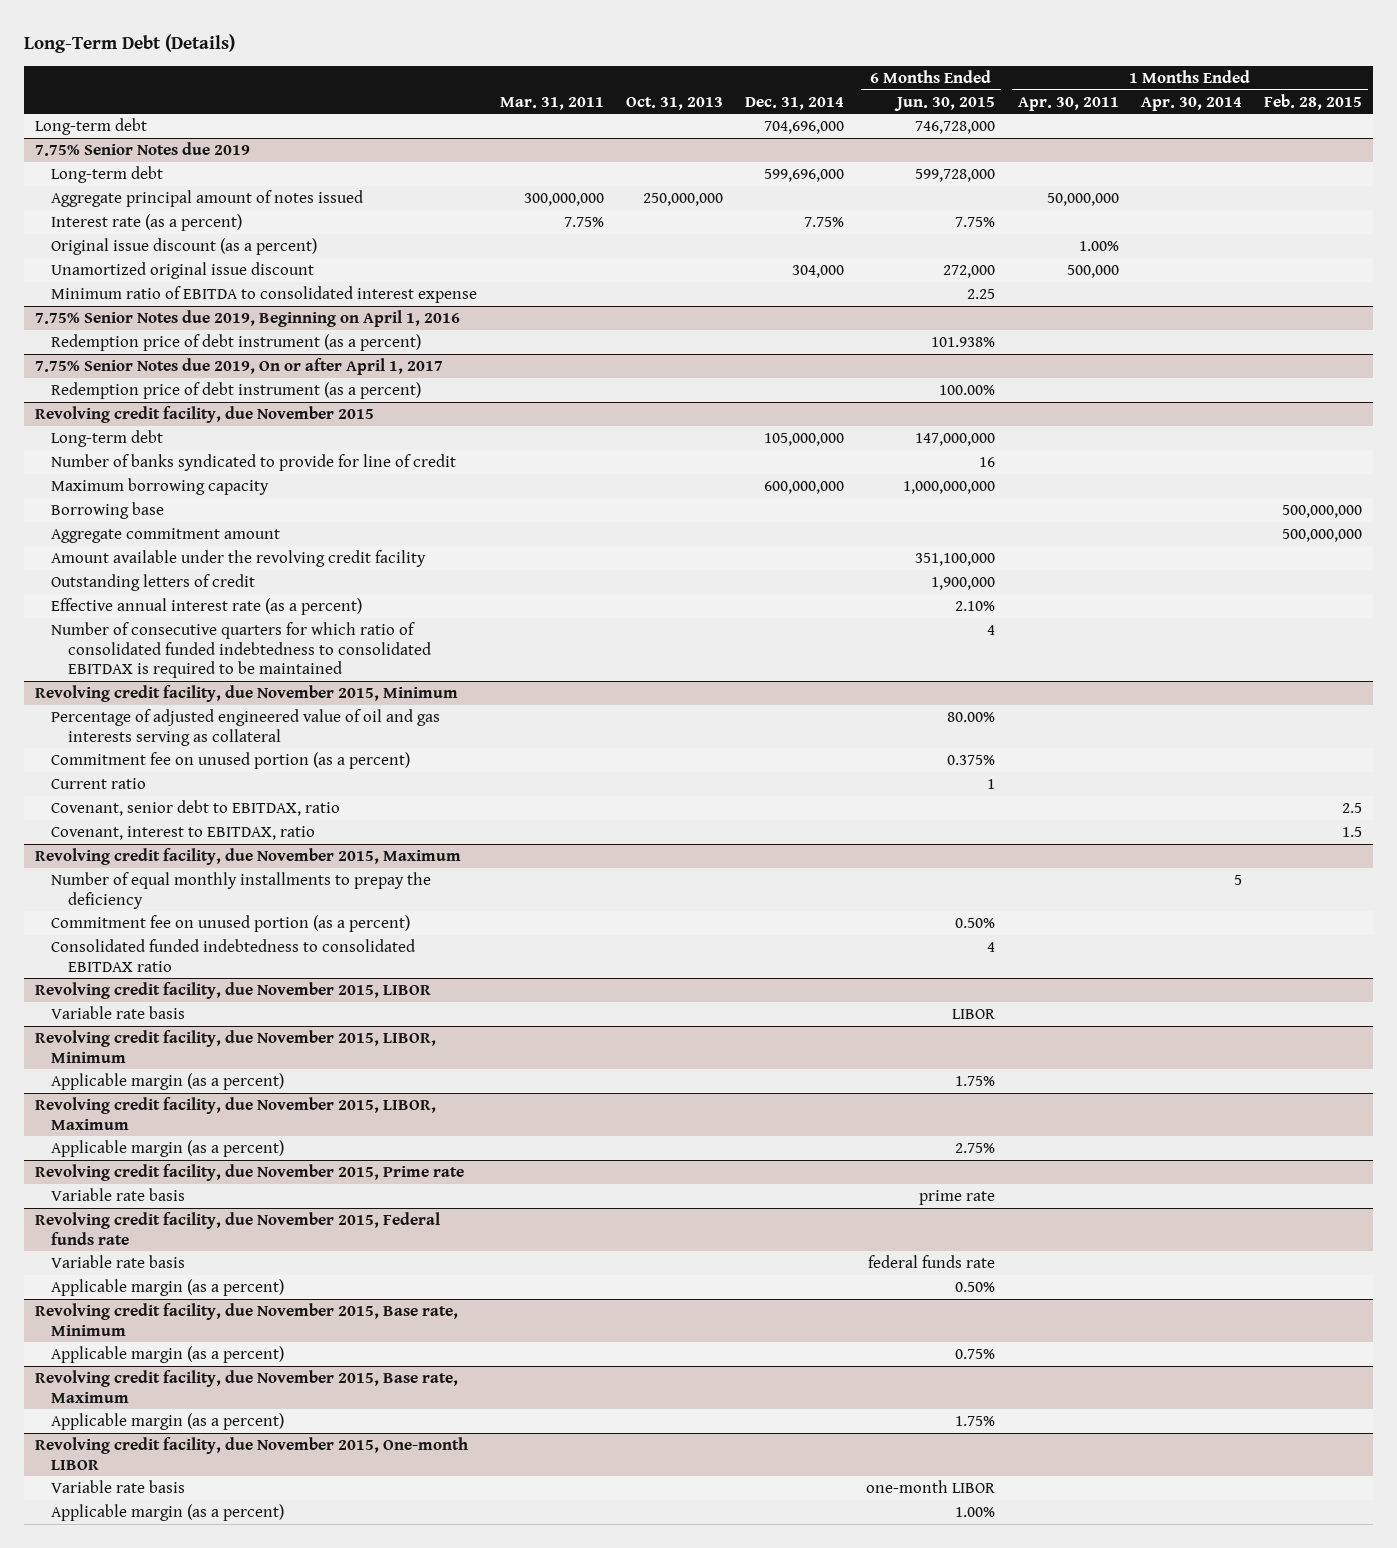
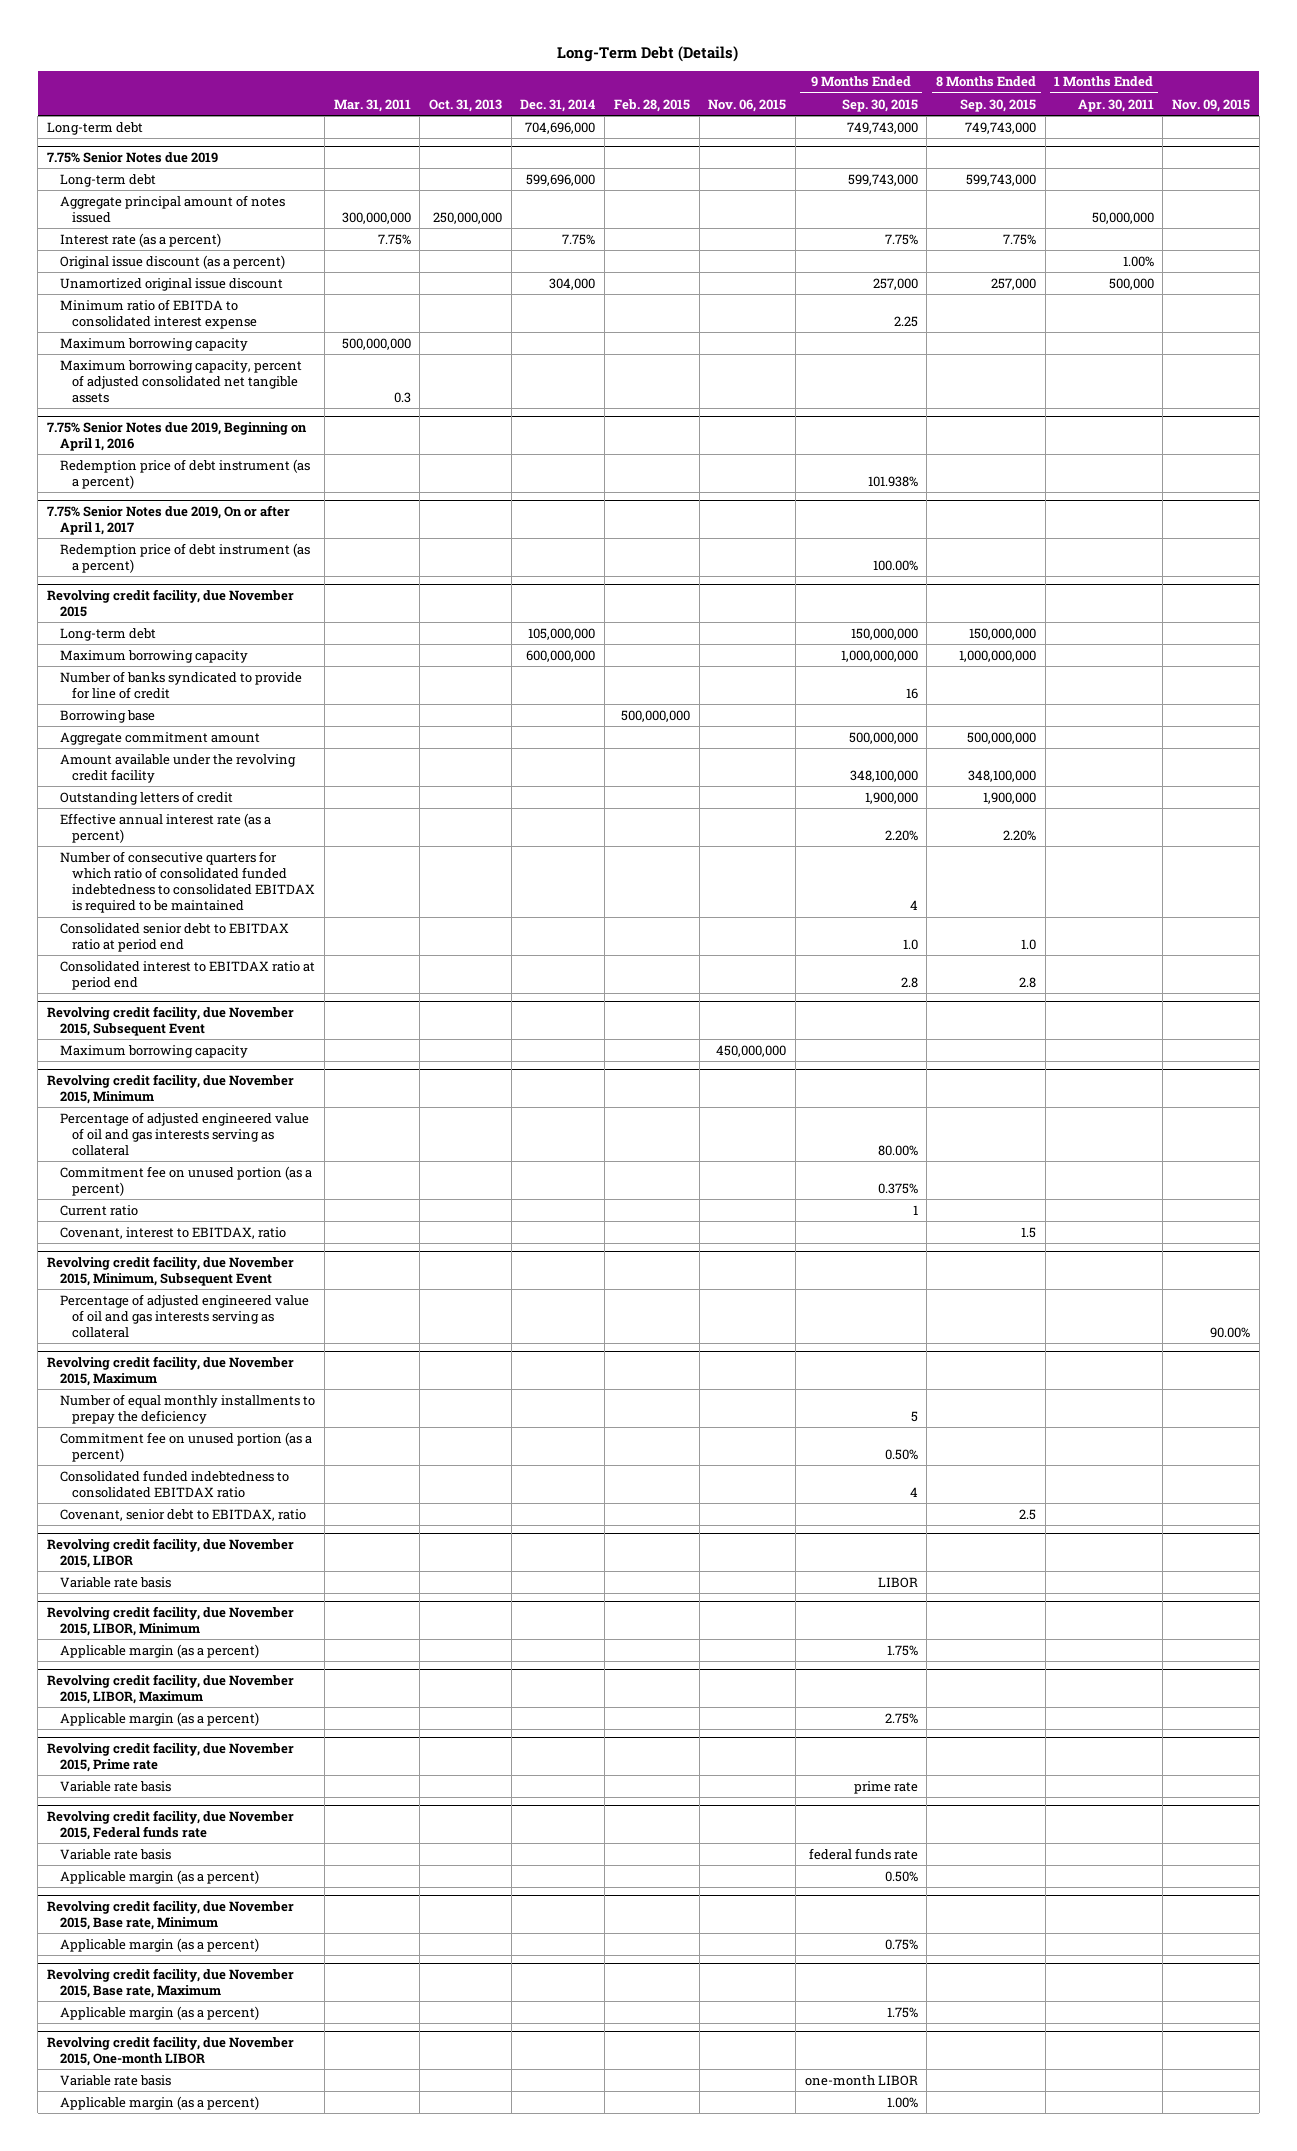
- | Mar. 31, 2011 | Oct. 31, 2013 | Dec. 31, 2014 | 6 Months Ended Jun. 30, 2015 | 1 Months Ended Apr. 30, 2011 | 1 Months Ended Apr. 30, 2014 | 1 Months Ended Feb. 28, 2015
+ | Mar. 31, 2011 | Oct. 31, 2013 | Dec. 31, 2014 | Feb. 28, 2015 | Nov. 06, 2015 | 9 Months Ended Sep. 30, 2015 | 8 Months Ended Sep. 30, 2015 | 1 Months Ended Apr. 30, 2011 | Nov. 09, 2015
@ 7.75% Senior Notes due 2019
+ Maximum borrowing capacity | 500,000,000 | | | | | | | |
+ Maximum borrowing capacity, percent of adjusted consolidated net tangible assets | 0.3 | | | | | | | |
@ Revolving credit facility, due November 2015
moved down: Number of banks syndicated to provide for line of credit | | | | | | 16 | | |
+ Consolidated senior debt to EBITDAX ratio at period end | | | | | | 1.0 | 1.0 | |
+ Consolidated interest to EBITDAX ratio at period end | | | | | | 2.8 | 2.8 | |
+ Revolving credit facility, due November 2015, Subsequent Event
+ Maximum borrowing capacity | | | | | 450,000,000 | | | |
@ Revolving credit facility, due November 2015, Minimum
- Covenant, senior debt to EBITDAX, ratio | | | | | | | 2.5
+ Revolving credit facility, due November 2015, Minimum, Subsequent Event
+ Percentage of adjusted engineered value of oil and gas interests serving as collateral | | | | | | | | | 90.00%
@ Revolving credit facility, due November 2015, Maximum
+ Covenant, senior debt to EBITDAX, ratio | | | | | | | 2.5 | |

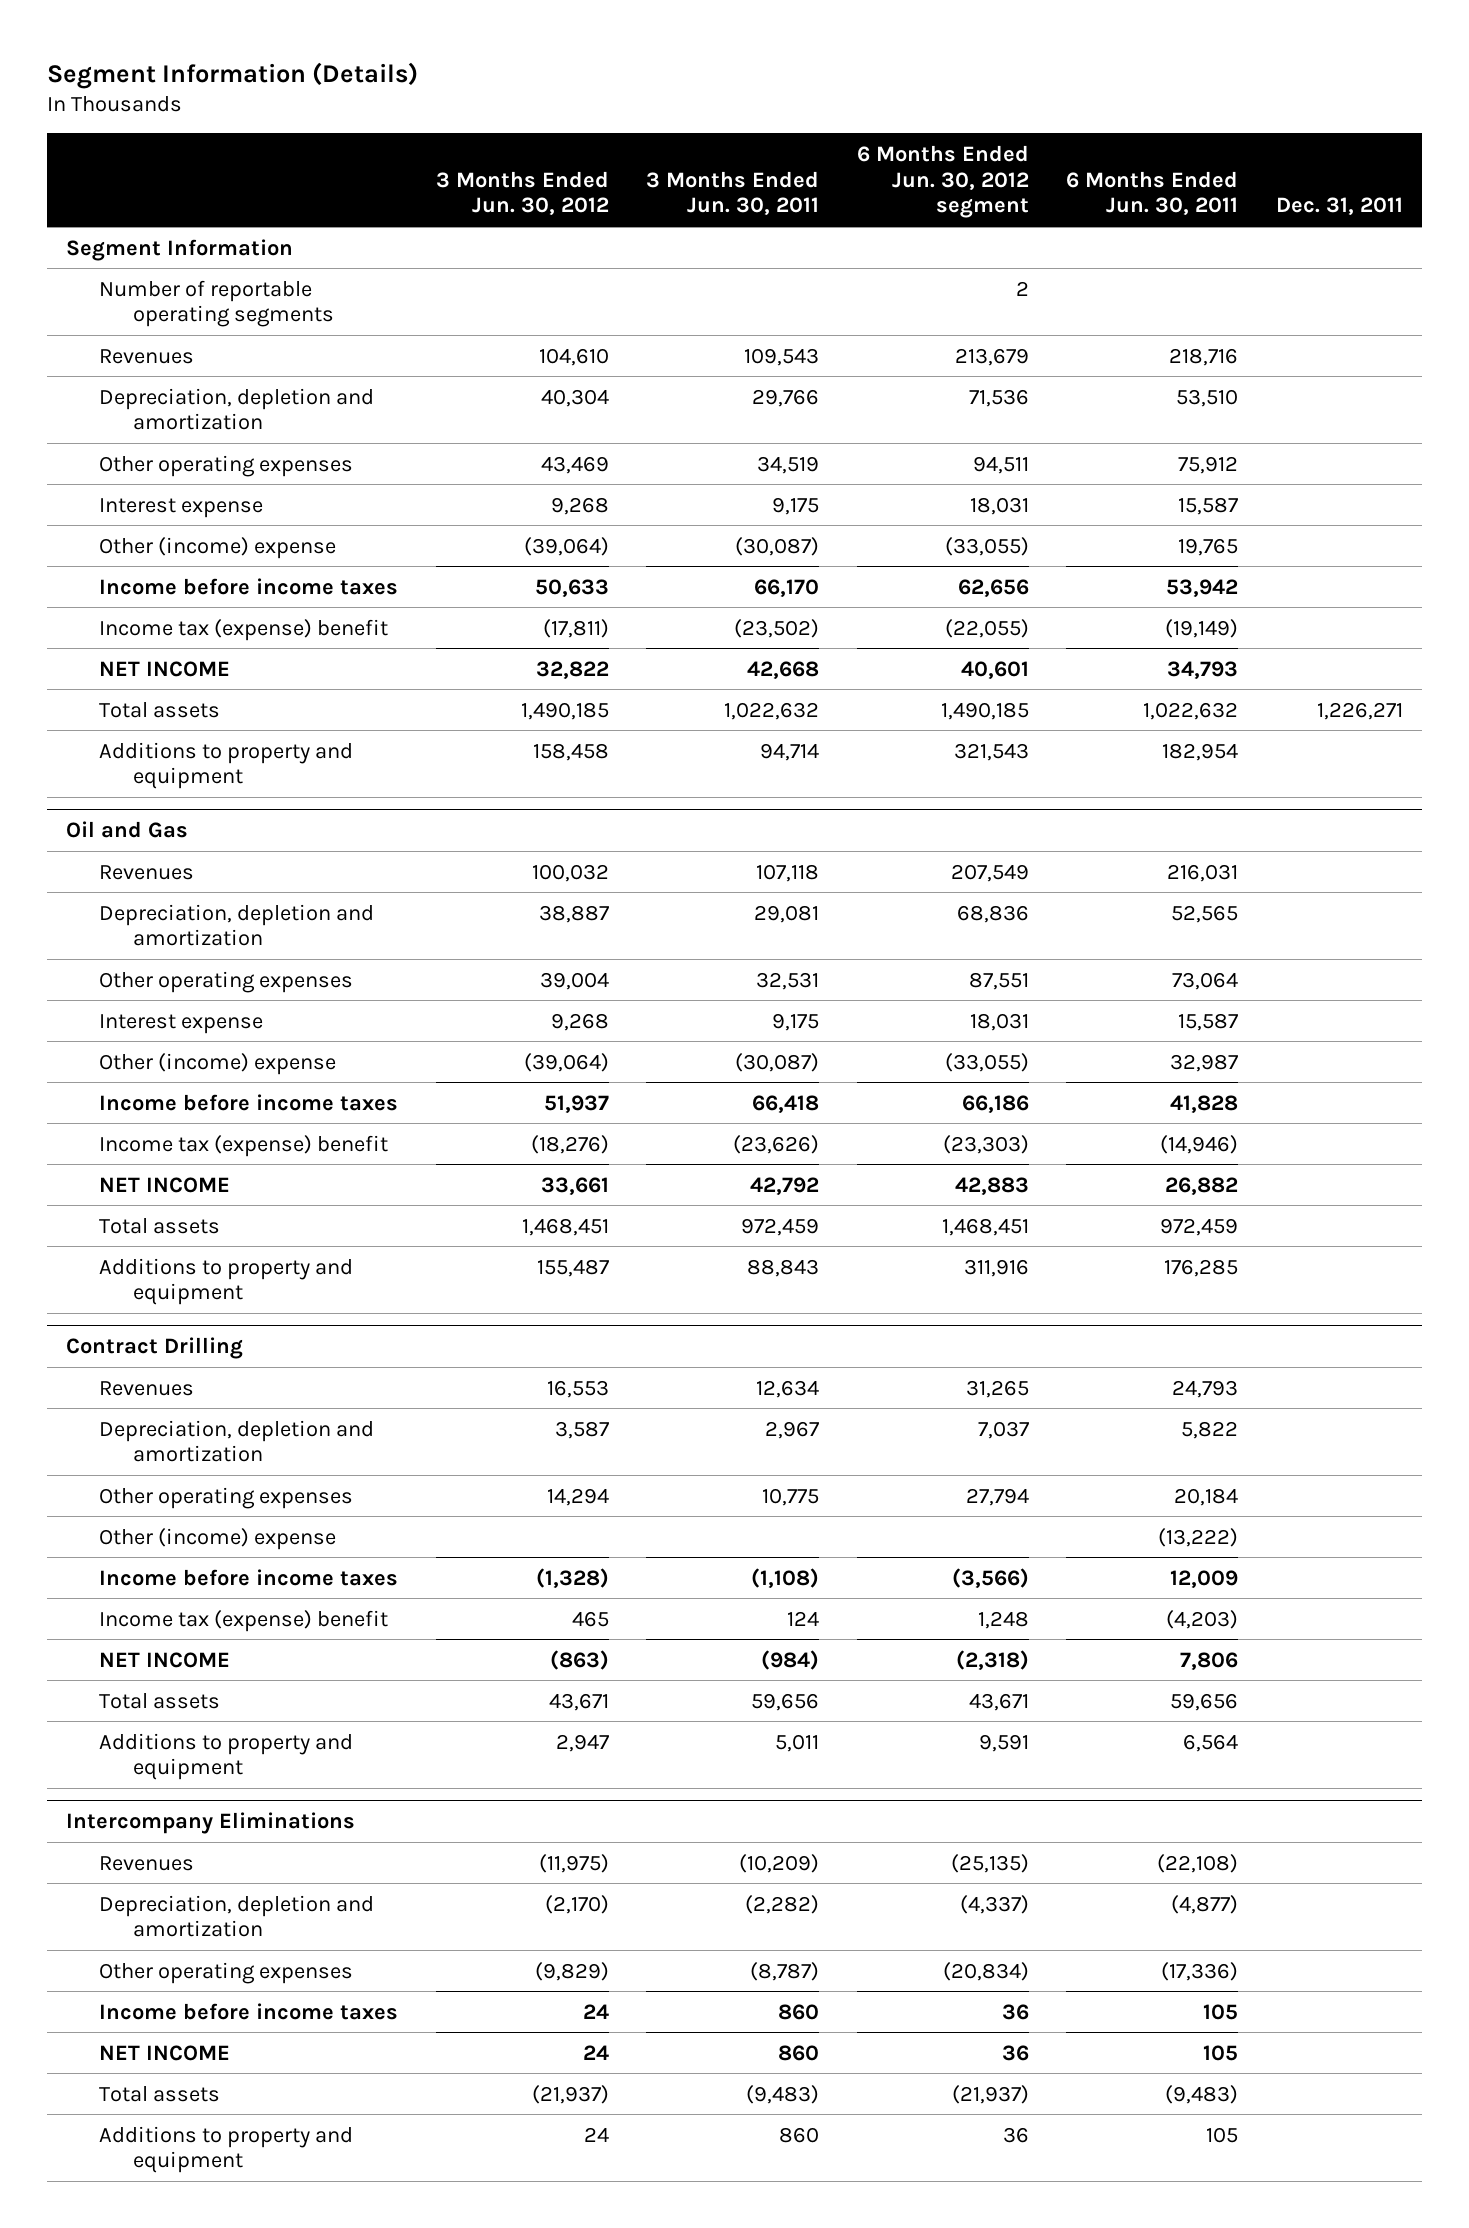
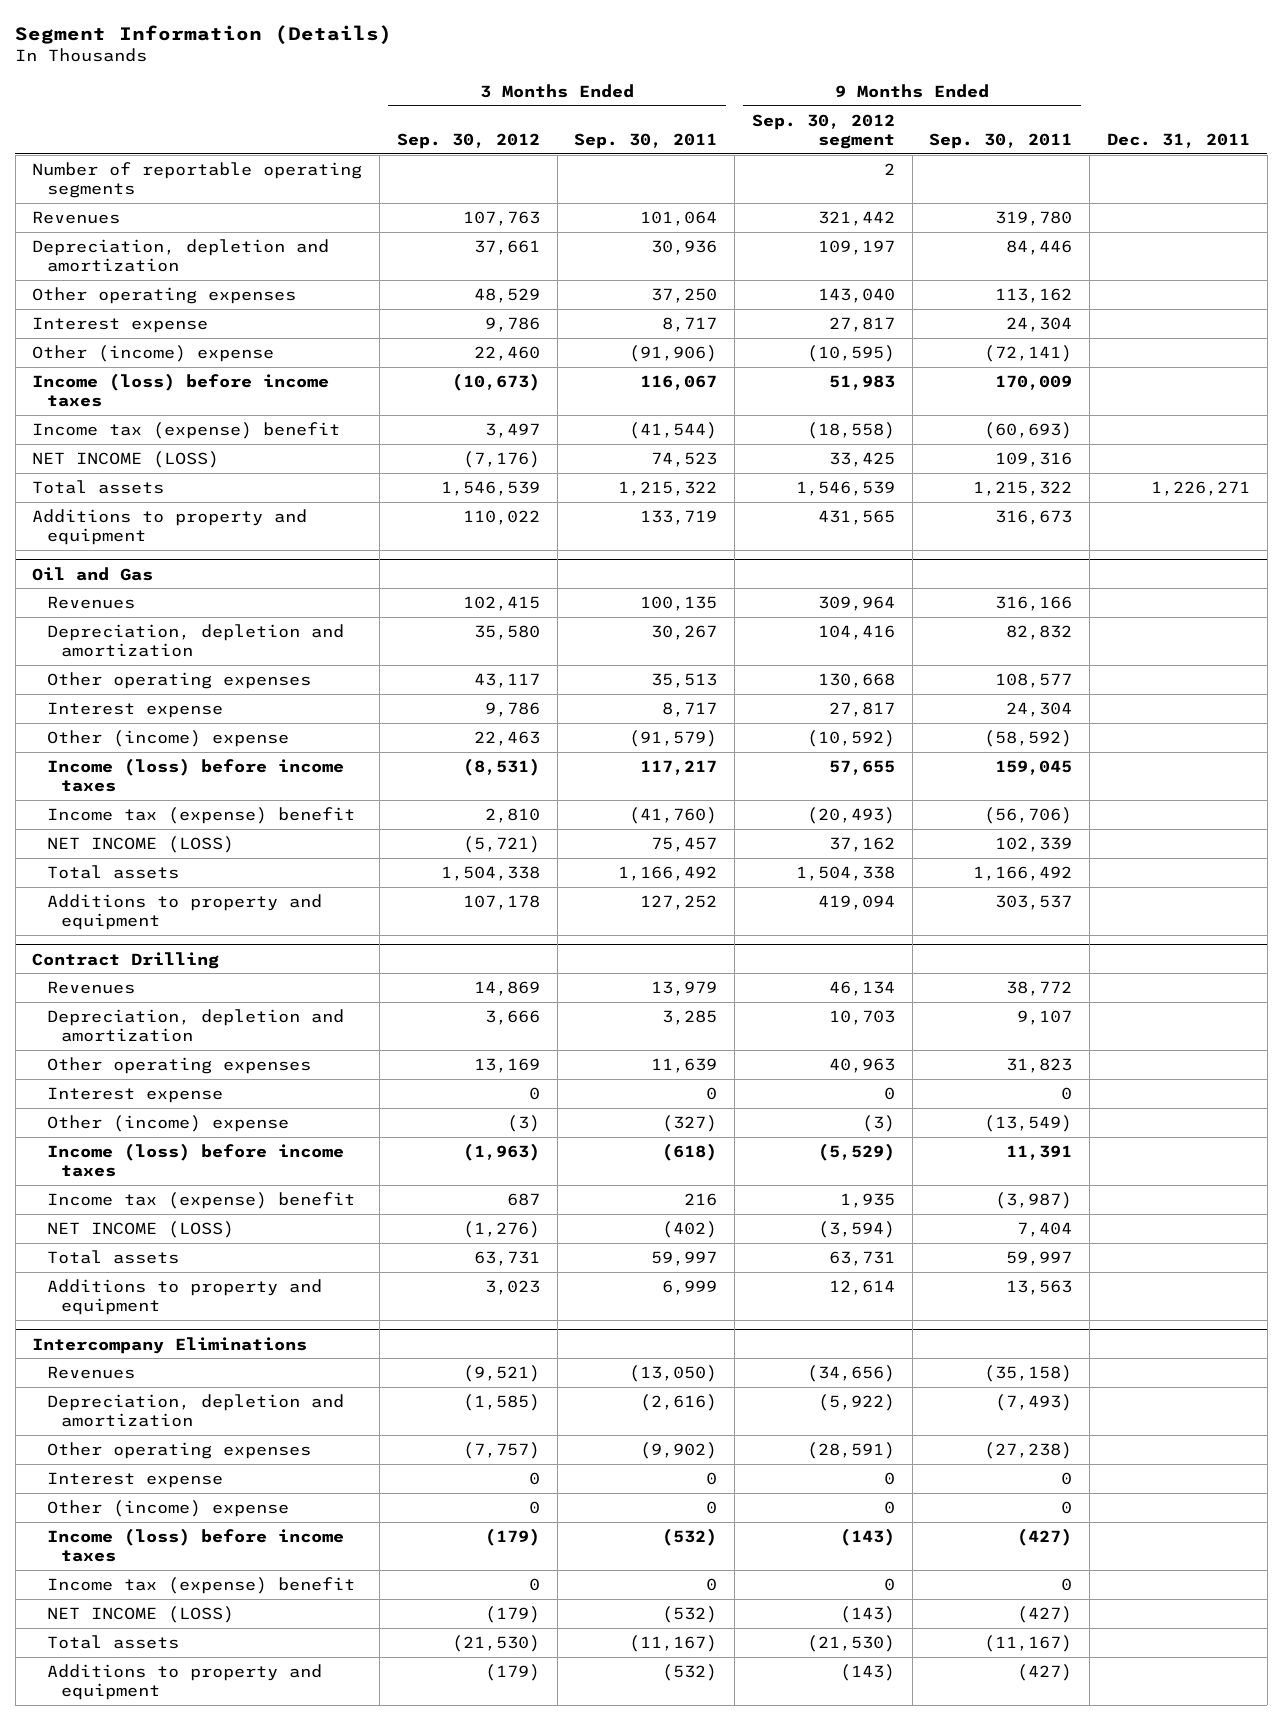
- | 3 Months Ended Jun. 30, 2012 | 3 Months Ended Jun. 30, 2011 | 6 Months Ended Jun. 30, 2012 segment | 6 Months Ended Jun. 30, 2011 | Dec. 31, 2011
+ | 3 Months Ended Sep. 30, 2012 | 3 Months Ended Sep. 30, 2011 | 9 Months Ended Sep. 30, 2012 segment | 9 Months Ended Sep. 30, 2011 | Dec. 31, 2011
- Segment Information
- Income before income taxes | 50,633 | 66,170 | 62,656 | 53,942 |
+ Income (loss) before income taxes | (10,673) | 116,067 | 51,983 | 170,009 |
- NET INCOME | 32,822 | 42,668 | 40,601 | 34,793 |
+ NET INCOME (LOSS) | (7,176) | 74,523 | 33,425 | 109,316 |
@ Oil and Gas
- Income before income taxes | 51,937 | 66,418 | 66,186 | 41,828 |
+ Income (loss) before income taxes | (8,531) | 117,217 | 57,655 | 159,045 |
- NET INCOME | 33,661 | 42,792 | 42,883 | 26,882 |
+ NET INCOME (LOSS) | (5,721) | 75,457 | 37,162 | 102,339 |
@ Contract Drilling
+ Interest expense | 0 | 0 | 0 | 0 |
- Income before income taxes | (1,328) | (1,108) | (3,566) | 12,009 |
+ Income (loss) before income taxes | (1,963) | (618) | (5,529) | 11,391 |
- NET INCOME | (863) | (984) | (2,318) | 7,806 |
+ NET INCOME (LOSS) | (1,276) | (402) | (3,594) | 7,404 |
@ Intercompany Eliminations
- Income before income taxes | 24 | 860 | 36 | 105 |
- NET INCOME | 24 | 860 | 36 | 105 |
+ Interest expense | 0 | 0 | 0 | 0 |
+ Other (income) expense | 0 | 0 | 0 | 0 |
+ Income (loss) before income taxes | (179) | (532) | (143) | (427) |
+ Income tax (expense) benefit | 0 | 0 | 0 | 0 |
+ NET INCOME (LOSS) | (179) | (532) | (143) | (427) |

